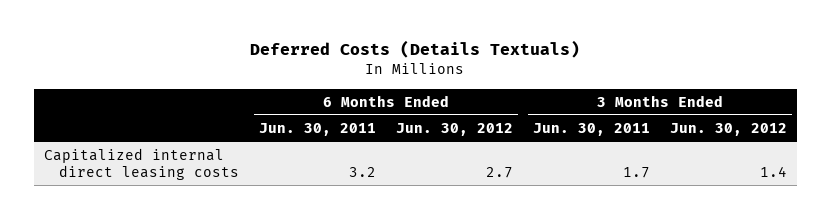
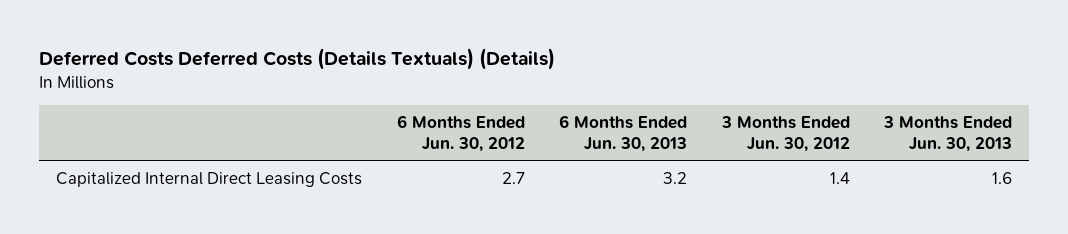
- Deferred Costs (Details Textuals)
+ Deferred Costs Deferred Costs (Details Textuals) (Details)
- | 6 Months Ended Jun. 30, 2011 | 6 Months Ended Jun. 30, 2012 | 3 Months Ended Jun. 30, 2011 | 3 Months Ended Jun. 30, 2012
+ | 6 Months Ended Jun. 30, 2012 | 6 Months Ended Jun. 30, 2013 | 3 Months Ended Jun. 30, 2012 | 3 Months Ended Jun. 30, 2013
- Capitalized internal direct leasing costs | 3.2 | 2.7 | 1.7 | 1.4
+ Capitalized Internal Direct Leasing Costs | 2.7 | 3.2 | 1.4 | 1.6

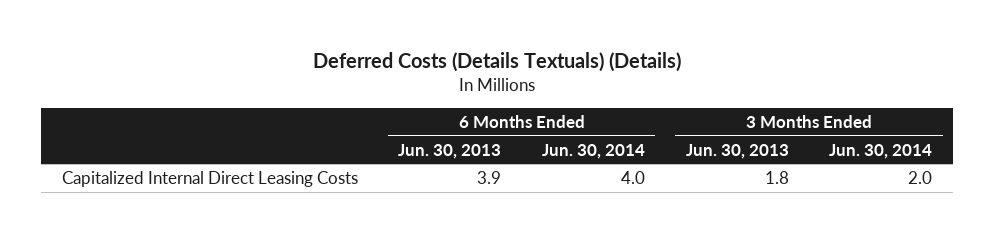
- Deferred Costs Deferred Costs (Details Textuals) (Details)
+ Deferred Costs (Details Textuals) (Details)
- | 6 Months Ended Jun. 30, 2012 | 6 Months Ended Jun. 30, 2013 | 3 Months Ended Jun. 30, 2012 | 3 Months Ended Jun. 30, 2013
+ | 6 Months Ended Jun. 30, 2013 | 6 Months Ended Jun. 30, 2014 | 3 Months Ended Jun. 30, 2013 | 3 Months Ended Jun. 30, 2014
- Capitalized Internal Direct Leasing Costs | 2.7 | 3.2 | 1.4 | 1.6
+ Capitalized Internal Direct Leasing Costs | 3.9 | 4.0 | 1.8 | 2.0

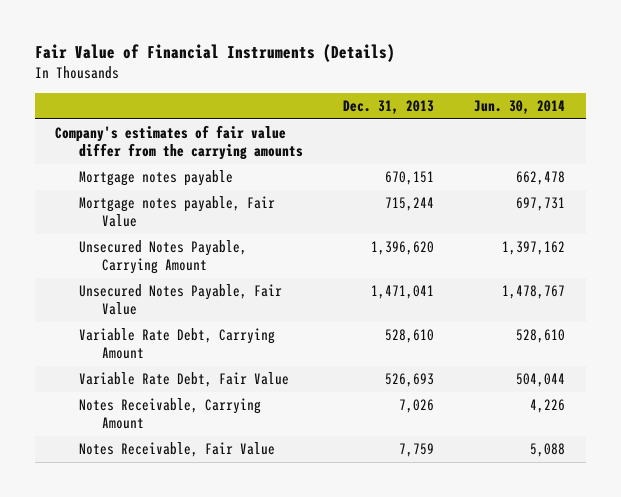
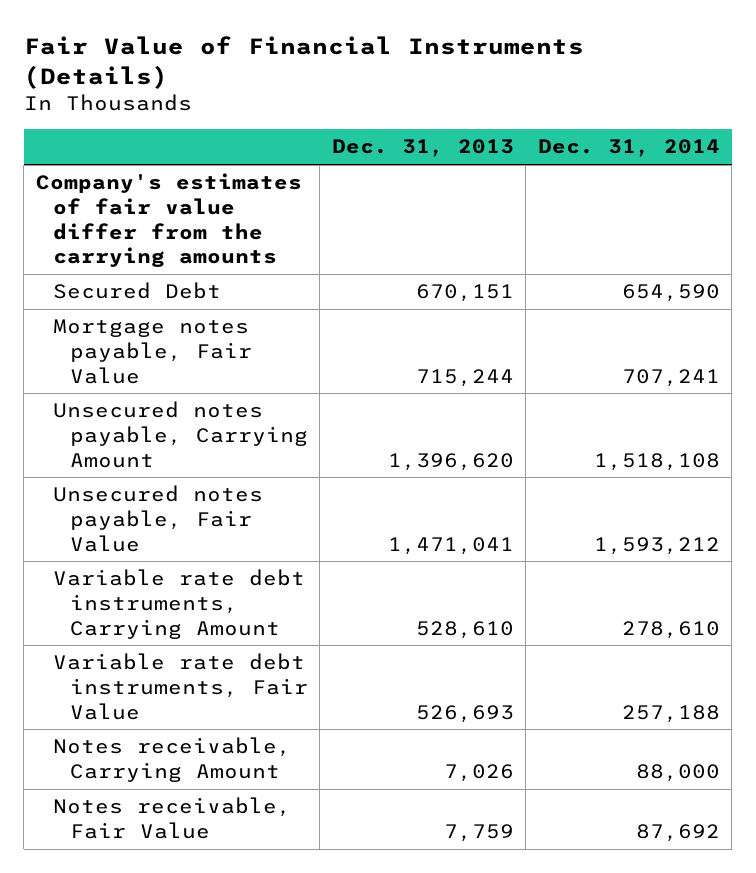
- | Dec. 31, 2013 | Jun. 30, 2014
+ | Dec. 31, 2013 | Dec. 31, 2014
- Mortgage notes payable | 670,151 | 662,478
+ Secured Debt | 670,151 | 654,590
- Unsecured Notes Payable, Carrying Amount | 1,396,620 | 1,397,162
- Unsecured Notes Payable, Fair Value | 1,471,041 | 1,478,767
- Variable Rate Debt, Carrying Amount | 528,610 | 528,610
- Variable Rate Debt, Fair Value | 526,693 | 504,044
- Notes Receivable, Carrying Amount | 7,026 | 4,226
- Notes Receivable, Fair Value | 7,759 | 5,088
+ Unsecured notes payable, Carrying Amount | 1,396,620 | 1,518,108
+ Unsecured notes payable, Fair Value | 1,471,041 | 1,593,212
+ Variable rate debt instruments, Carrying Amount | 528,610 | 278,610
+ Variable rate debt instruments, Fair Value | 526,693 | 257,188
+ Notes receivable, Carrying Amount | 7,026 | 88,000
+ Notes receivable, Fair Value | 7,759 | 87,692

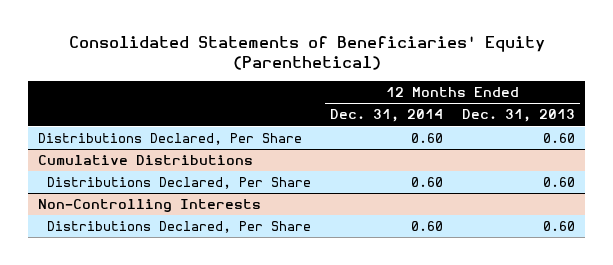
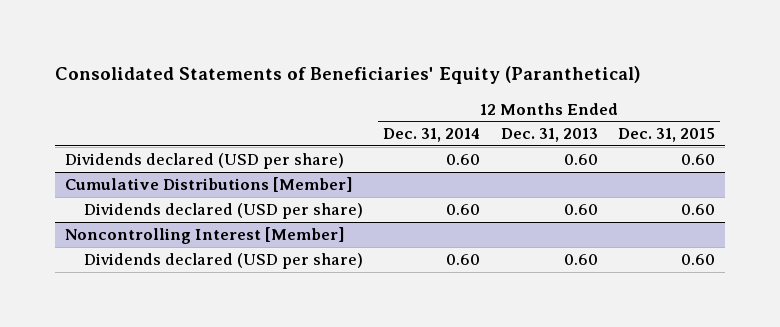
- Consolidated Statements of Beneficiaries' Equity (Parenthetical)
+ Consolidated Statements of Beneficiaries' Equity (Paranthetical)
- | 12 Months Ended Dec. 31, 2014 | 12 Months Ended Dec. 31, 2013
+ | 12 Months Ended Dec. 31, 2014 | 12 Months Ended Dec. 31, 2013 | 12 Months Ended Dec. 31, 2015
- Distributions Declared, Per Share | 0.60 | 0.60
- Cumulative Distributions
- Distributions Declared, Per Share | 0.60 | 0.60
- Non-Controlling Interests
- Distributions Declared, Per Share | 0.60 | 0.60
+ Dividends declared (USD per share) | 0.60 | 0.60 | 0.60
+ Cumulative Distributions [Member]
+ Dividends declared (USD per share) | 0.60 | 0.60 | 0.60
+ Noncontrolling Interest [Member]
+ Dividends declared (USD per share) | 0.60 | 0.60 | 0.60

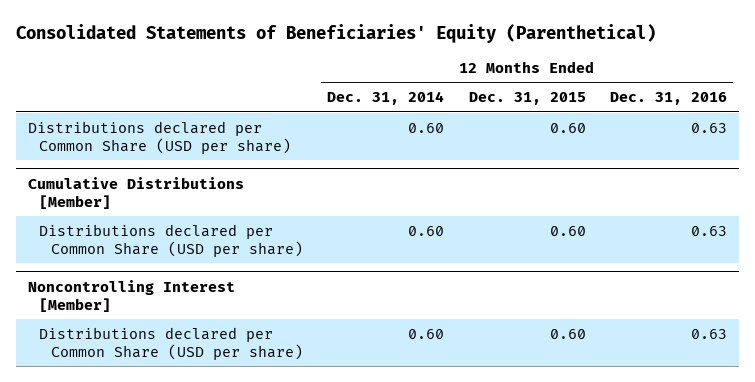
- Consolidated Statements of Beneficiaries' Equity (Paranthetical)
+ Consolidated Statements of Beneficiaries' Equity (Parenthetical)
- | 12 Months Ended Dec. 31, 2014 | 12 Months Ended Dec. 31, 2013 | 12 Months Ended Dec. 31, 2015
+ | 12 Months Ended Dec. 31, 2014 | 12 Months Ended Dec. 31, 2015 | 12 Months Ended Dec. 31, 2016
- Dividends declared (USD per share) | 0.60 | 0.60 | 0.60
+ Distributions declared per Common Share (USD per share) | 0.60 | 0.60 | 0.63
@ Cumulative Distributions [Member]
- Dividends declared (USD per share) | 0.60 | 0.60 | 0.60
+ Distributions declared per Common Share (USD per share) | 0.60 | 0.60 | 0.63
@ Noncontrolling Interest [Member]
- Dividends declared (USD per share) | 0.60 | 0.60 | 0.60
+ Distributions declared per Common Share (USD per share) | 0.60 | 0.60 | 0.63

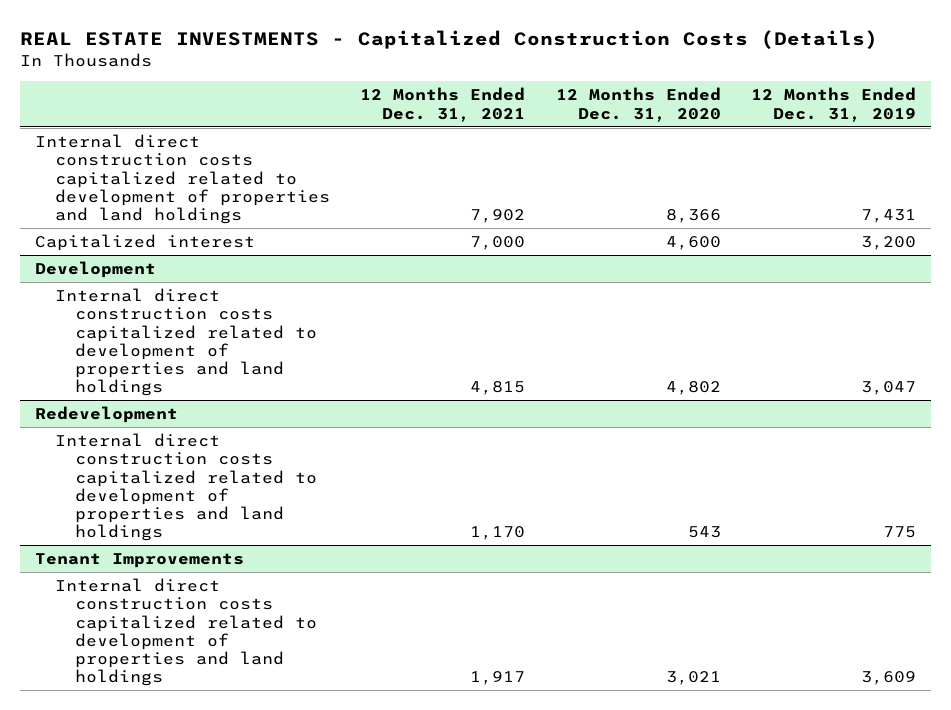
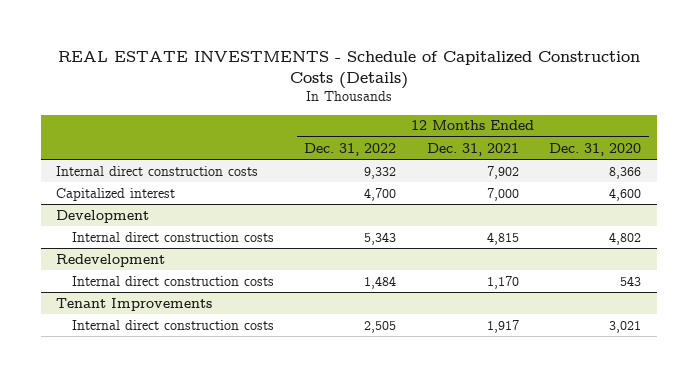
- REAL ESTATE INVESTMENTS - Capitalized Construction Costs (Details)
+ REAL ESTATE INVESTMENTS - Schedule of Capitalized Construction Costs (Details)
- | 12 Months Ended Dec. 31, 2021 | 12 Months Ended Dec. 31, 2020 | 12 Months Ended Dec. 31, 2019
+ | 12 Months Ended Dec. 31, 2022 | 12 Months Ended Dec. 31, 2021 | 12 Months Ended Dec. 31, 2020
- Internal direct construction costs capitalized related to development of properties and land holdings | 7,902 | 8,366 | 7,431
+ Internal direct construction costs | 9,332 | 7,902 | 8,366
@ Development
- Internal direct construction costs capitalized related to development of properties and land holdings | 4,815 | 4,802 | 3,047
+ Internal direct construction costs | 5,343 | 4,815 | 4,802
@ Redevelopment
- Internal direct construction costs capitalized related to development of properties and land holdings | 1,170 | 543 | 775
+ Internal direct construction costs | 1,484 | 1,170 | 543
@ Tenant Improvements
- Internal direct construction costs capitalized related to development of properties and land holdings | 1,917 | 3,021 | 3,609
+ Internal direct construction costs | 2,505 | 1,917 | 3,021

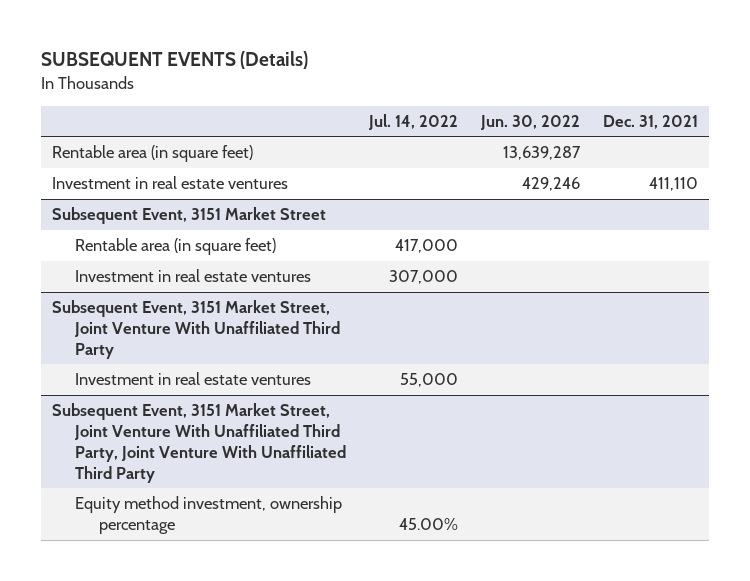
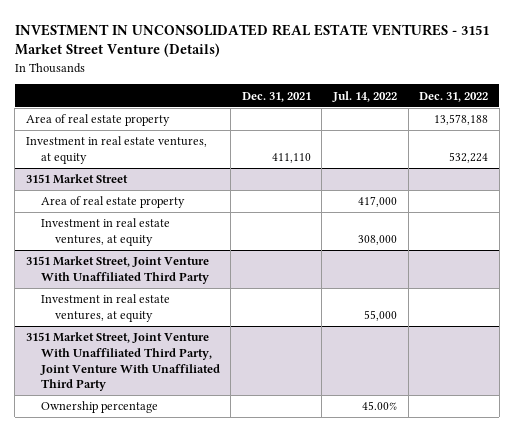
- SUBSEQUENT EVENTS (Details)
+ INVESTMENT IN UNCONSOLIDATED REAL ESTATE VENTURES - 3151 Market Street Venture (Details)
- | Jul. 14, 2022 | Jun. 30, 2022 | Dec. 31, 2021
+ | Dec. 31, 2021 | Jul. 14, 2022 | Dec. 31, 2022
- Rentable area (in square feet) | | 13,639,287 |
- Investment in real estate ventures | | 429,246 | 411,110
- Subsequent Event, 3151 Market Street
- Rentable area (in square feet) | 417,000 | |
- Investment in real estate ventures | 307,000 | |
- Subsequent Event, 3151 Market Street, Joint Venture With Unaffiliated Third Party
- Investment in real estate ventures | 55,000 | |
- Subsequent Event, 3151 Market Street, Joint Venture With Unaffiliated Third Party, Joint Venture With Unaffiliated Third Party
- Equity method investment, ownership percentage | 45.00% | |
+ Area of real estate property | | | 13,578,188
+ Investment in real estate ventures, at equity | 411,110 | | 532,224
+ 3151 Market Street
+ Area of real estate property | | 417,000 |
+ Investment in real estate ventures, at equity | | 308,000 |
+ 3151 Market Street, Joint Venture With Unaffiliated Third Party
+ Investment in real estate ventures, at equity | | 55,000 |
+ 3151 Market Street, Joint Venture With Unaffiliated Third Party, Joint Venture With Unaffiliated Third Party
+ Ownership percentage | | 45.00% |

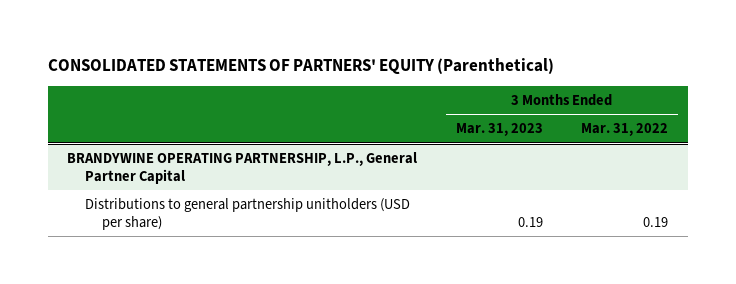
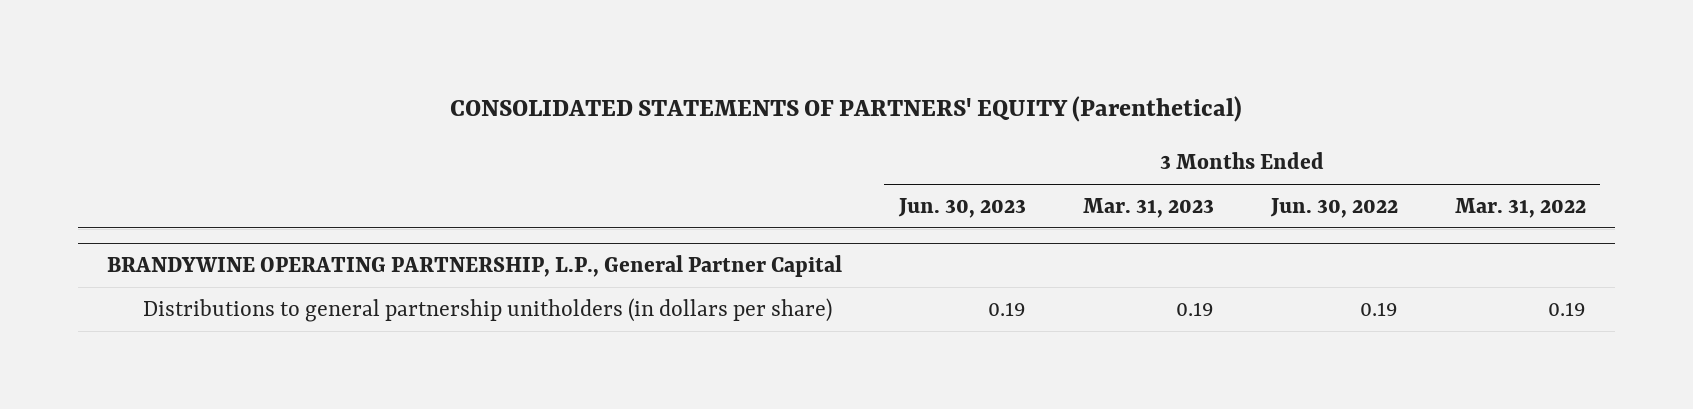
- | 3 Months Ended Mar. 31, 2023 | 3 Months Ended Mar. 31, 2022
+ | 3 Months Ended Jun. 30, 2023 | 3 Months Ended Mar. 31, 2023 | 3 Months Ended Jun. 30, 2022 | 3 Months Ended Mar. 31, 2022
@ BRANDYWINE OPERATING PARTNERSHIP, L.P., General Partner Capital
- Distributions to general partnership unitholders (USD per share) | 0.19 | 0.19
+ Distributions to general partnership unitholders (in dollars per share) | 0.19 | 0.19 | 0.19 | 0.19

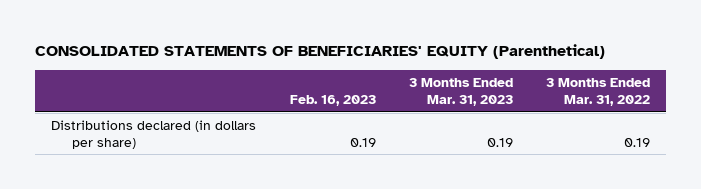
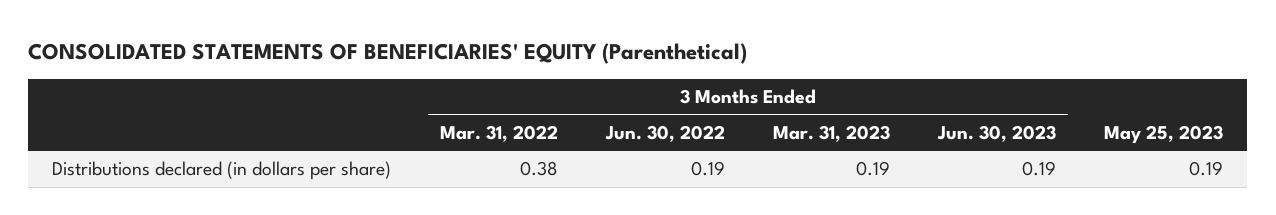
- | Feb. 16, 2023 | 3 Months Ended Mar. 31, 2023 | 3 Months Ended Mar. 31, 2022
+ | 3 Months Ended Mar. 31, 2022 | 3 Months Ended Jun. 30, 2022 | 3 Months Ended Mar. 31, 2023 | 3 Months Ended Jun. 30, 2023 | May 25, 2023
- Distributions declared (in dollars per share) | 0.19 | 0.19 | 0.19
+ Distributions declared (in dollars per share) | 0.38 | 0.19 | 0.19 | 0.19 | 0.19

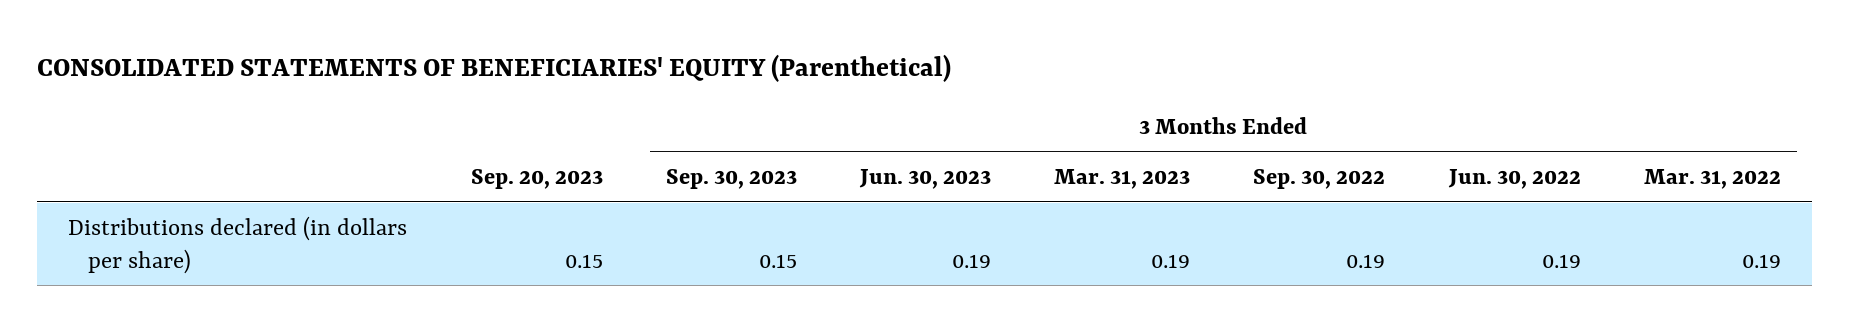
- | 3 Months Ended Mar. 31, 2022 | 3 Months Ended Jun. 30, 2022 | 3 Months Ended Mar. 31, 2023 | 3 Months Ended Jun. 30, 2023 | May 25, 2023
+ | Sep. 20, 2023 | 3 Months Ended Sep. 30, 2023 | 3 Months Ended Jun. 30, 2023 | 3 Months Ended Mar. 31, 2023 | 3 Months Ended Sep. 30, 2022 | 3 Months Ended Jun. 30, 2022 | 3 Months Ended Mar. 31, 2022
- Distributions declared (in dollars per share) | 0.38 | 0.19 | 0.19 | 0.19 | 0.19
+ Distributions declared (in dollars per share) | 0.15 | 0.15 | 0.19 | 0.19 | 0.19 | 0.19 | 0.19

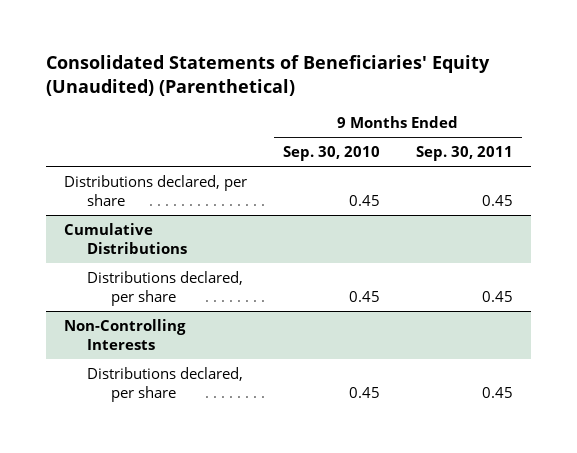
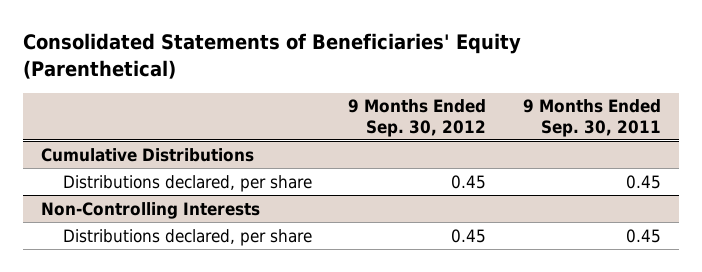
- Consolidated Statements of Beneficiaries' Equity (Unaudited) (Parenthetical)
+ Consolidated Statements of Beneficiaries' Equity (Parenthetical)
- | 9 Months Ended Sep. 30, 2010 | 9 Months Ended Sep. 30, 2011
+ | 9 Months Ended Sep. 30, 2012 | 9 Months Ended Sep. 30, 2011
- Distributions declared, per share | 0.45 | 0.45

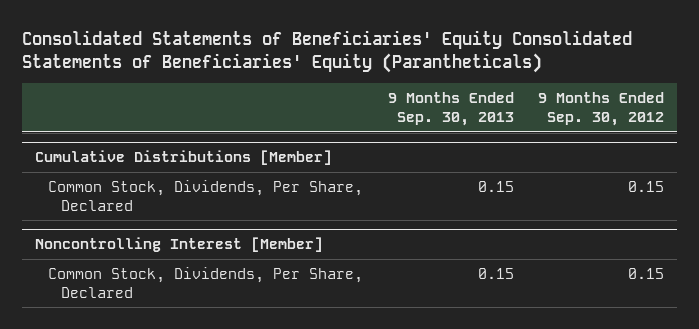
- Consolidated Statements of Beneficiaries' Equity (Parenthetical)
+ Consolidated Statements of Beneficiaries' Equity Consolidated Statements of Beneficiaries' Equity (Parantheticals)
- | 9 Months Ended Sep. 30, 2012 | 9 Months Ended Sep. 30, 2011
+ | 9 Months Ended Sep. 30, 2013 | 9 Months Ended Sep. 30, 2012
- Cumulative Distributions
- Distributions declared, per share | 0.45 | 0.45
- Non-Controlling Interests
- Distributions declared, per share | 0.45 | 0.45
+ Cumulative Distributions [Member]
+ Common Stock, Dividends, Per Share, Declared | 0.15 | 0.15
+ Noncontrolling Interest [Member]
+ Common Stock, Dividends, Per Share, Declared | 0.15 | 0.15

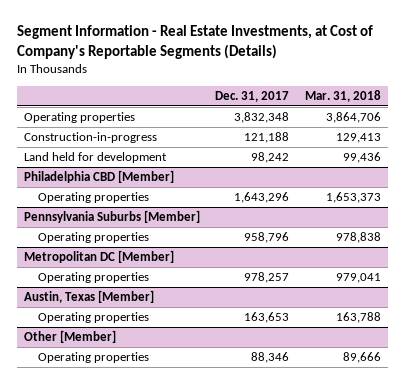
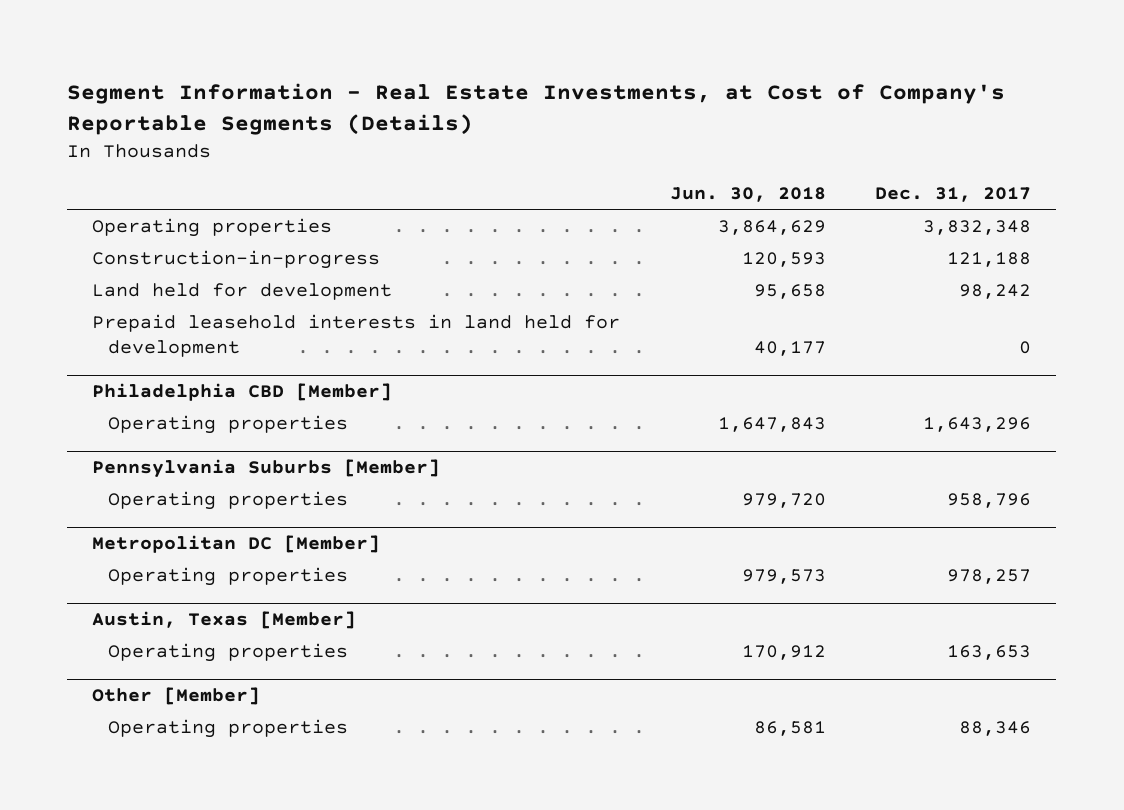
- | Dec. 31, 2017 | Mar. 31, 2018
+ | Jun. 30, 2018 | Dec. 31, 2017
+ Prepaid leasehold interests in land held for development | 40,177 | 0

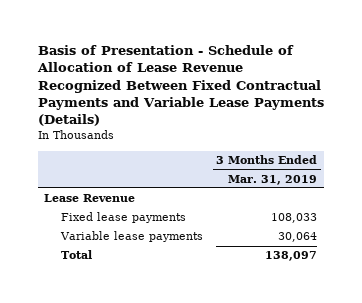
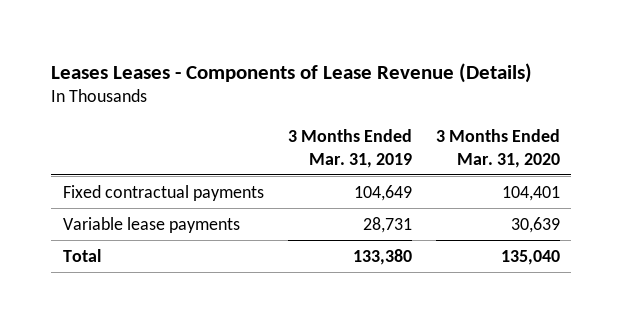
- Basis of Presentation - Schedule of Allocation of Lease Revenue Recognized Between Fixed Contractual Payments and Variable Lease Payments (Details)
+ Leases Leases - Components of Lease Revenue (Details)
- | 3 Months Ended Mar. 31, 2019
+ | 3 Months Ended Mar. 31, 2019 | 3 Months Ended Mar. 31, 2020
- Lease Revenue
- Fixed lease payments | 108,033
- Variable lease payments | 30,064
- Total | 138,097
+ Fixed contractual payments | 104,649 | 104,401
+ Variable lease payments | 28,731 | 30,639
+ Total | 133,380 | 135,040

